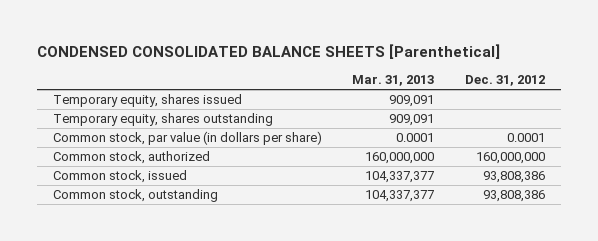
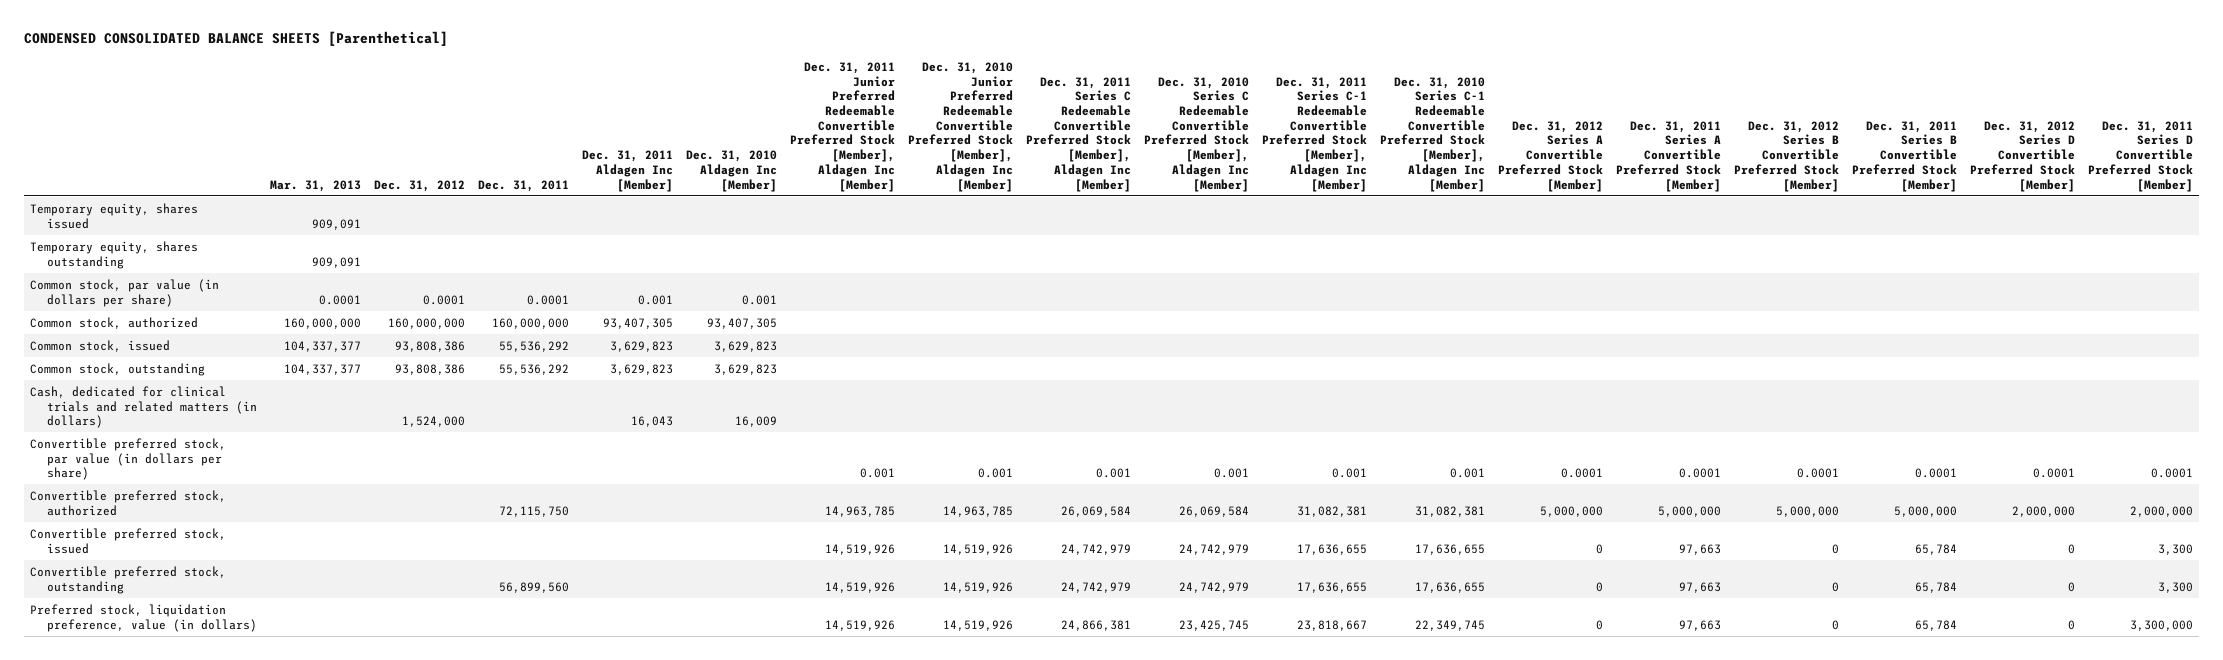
- | Mar. 31, 2013 | Dec. 31, 2012
+ | Mar. 31, 2013 | Dec. 31, 2012 | Dec. 31, 2011 | Dec. 31, 2011 Aldagen Inc [Member] | Dec. 31, 2010 Aldagen Inc [Member] | Dec. 31, 2011 Junior Preferred Redeemable Convertible Preferred Stock [Member], Aldagen Inc [Member] | Dec. 31, 2010 Junior Preferred Redeemable Convertible Preferred Stock [Member], Aldagen Inc [Member] | Dec. 31, 2011 Series C Redeemable Convertible Preferred Stock [Member], Aldagen Inc [Member] | Dec. 31, 2010 Series C Redeemable Convertible Preferred Stock [Member], Aldagen Inc [Member] | Dec. 31, 2011 Series C-1 Redeemable Convertible Preferred Stock [Member], Aldagen Inc [Member] | Dec. 31, 2010 Series C-1 Redeemable Convertible Preferred Stock [Member], Aldagen Inc [Member] | Dec. 31, 2012 Series A Convertible Preferred Stock [Member] | Dec. 31, 2011 Series A Convertible Preferred Stock [Member] | Dec. 31, 2012 Series B Convertible Preferred Stock [Member] | Dec. 31, 2011 Series B Convertible Preferred Stock [Member] | Dec. 31, 2012 Series D Convertible Preferred Stock [Member] | Dec. 31, 2011 Series D Convertible Preferred Stock [Member]
+ Cash, dedicated for clinical trials and related matters (in dollars) | | 1,524,000 | | 16,043 | 16,009 | | | | | | | | | | | |
+ Convertible preferred stock, par value (in dollars per share) | | | | | | 0.001 | 0.001 | 0.001 | 0.001 | 0.001 | 0.001 | 0.0001 | 0.0001 | 0.0001 | 0.0001 | 0.0001 | 0.0001
+ Convertible preferred stock, authorized | | | 72,115,750 | | | 14,963,785 | 14,963,785 | 26,069,584 | 26,069,584 | 31,082,381 | 31,082,381 | 5,000,000 | 5,000,000 | 5,000,000 | 5,000,000 | 2,000,000 | 2,000,000
+ Convertible preferred stock, issued | | | | | | 14,519,926 | 14,519,926 | 24,742,979 | 24,742,979 | 17,636,655 | 17,636,655 | 0 | 97,663 | 0 | 65,784 | 0 | 3,300
+ Convertible preferred stock, outstanding | | | 56,899,560 | | | 14,519,926 | 14,519,926 | 24,742,979 | 24,742,979 | 17,636,655 | 17,636,655 | 0 | 97,663 | 0 | 65,784 | 0 | 3,300
+ Preferred stock, liquidation preference, value (in dollars) | | | | | | 14,519,926 | 14,519,926 | 24,866,381 | 23,425,745 | 23,818,667 | 22,349,745 | 0 | 97,663 | 0 | 65,784 | 0 | 3,300,000

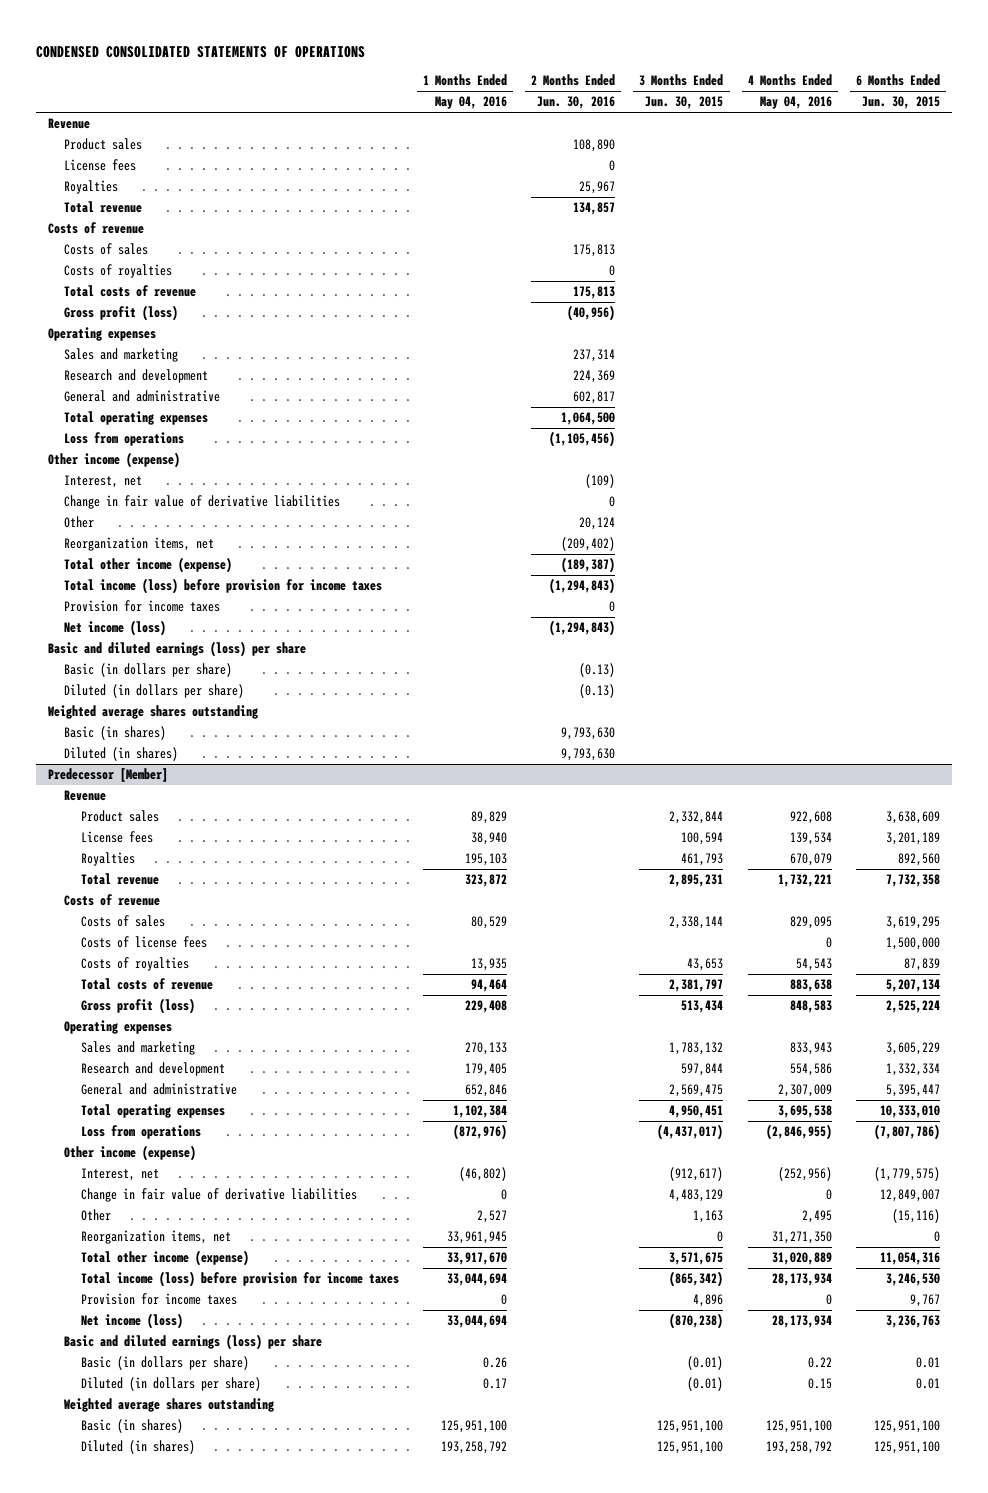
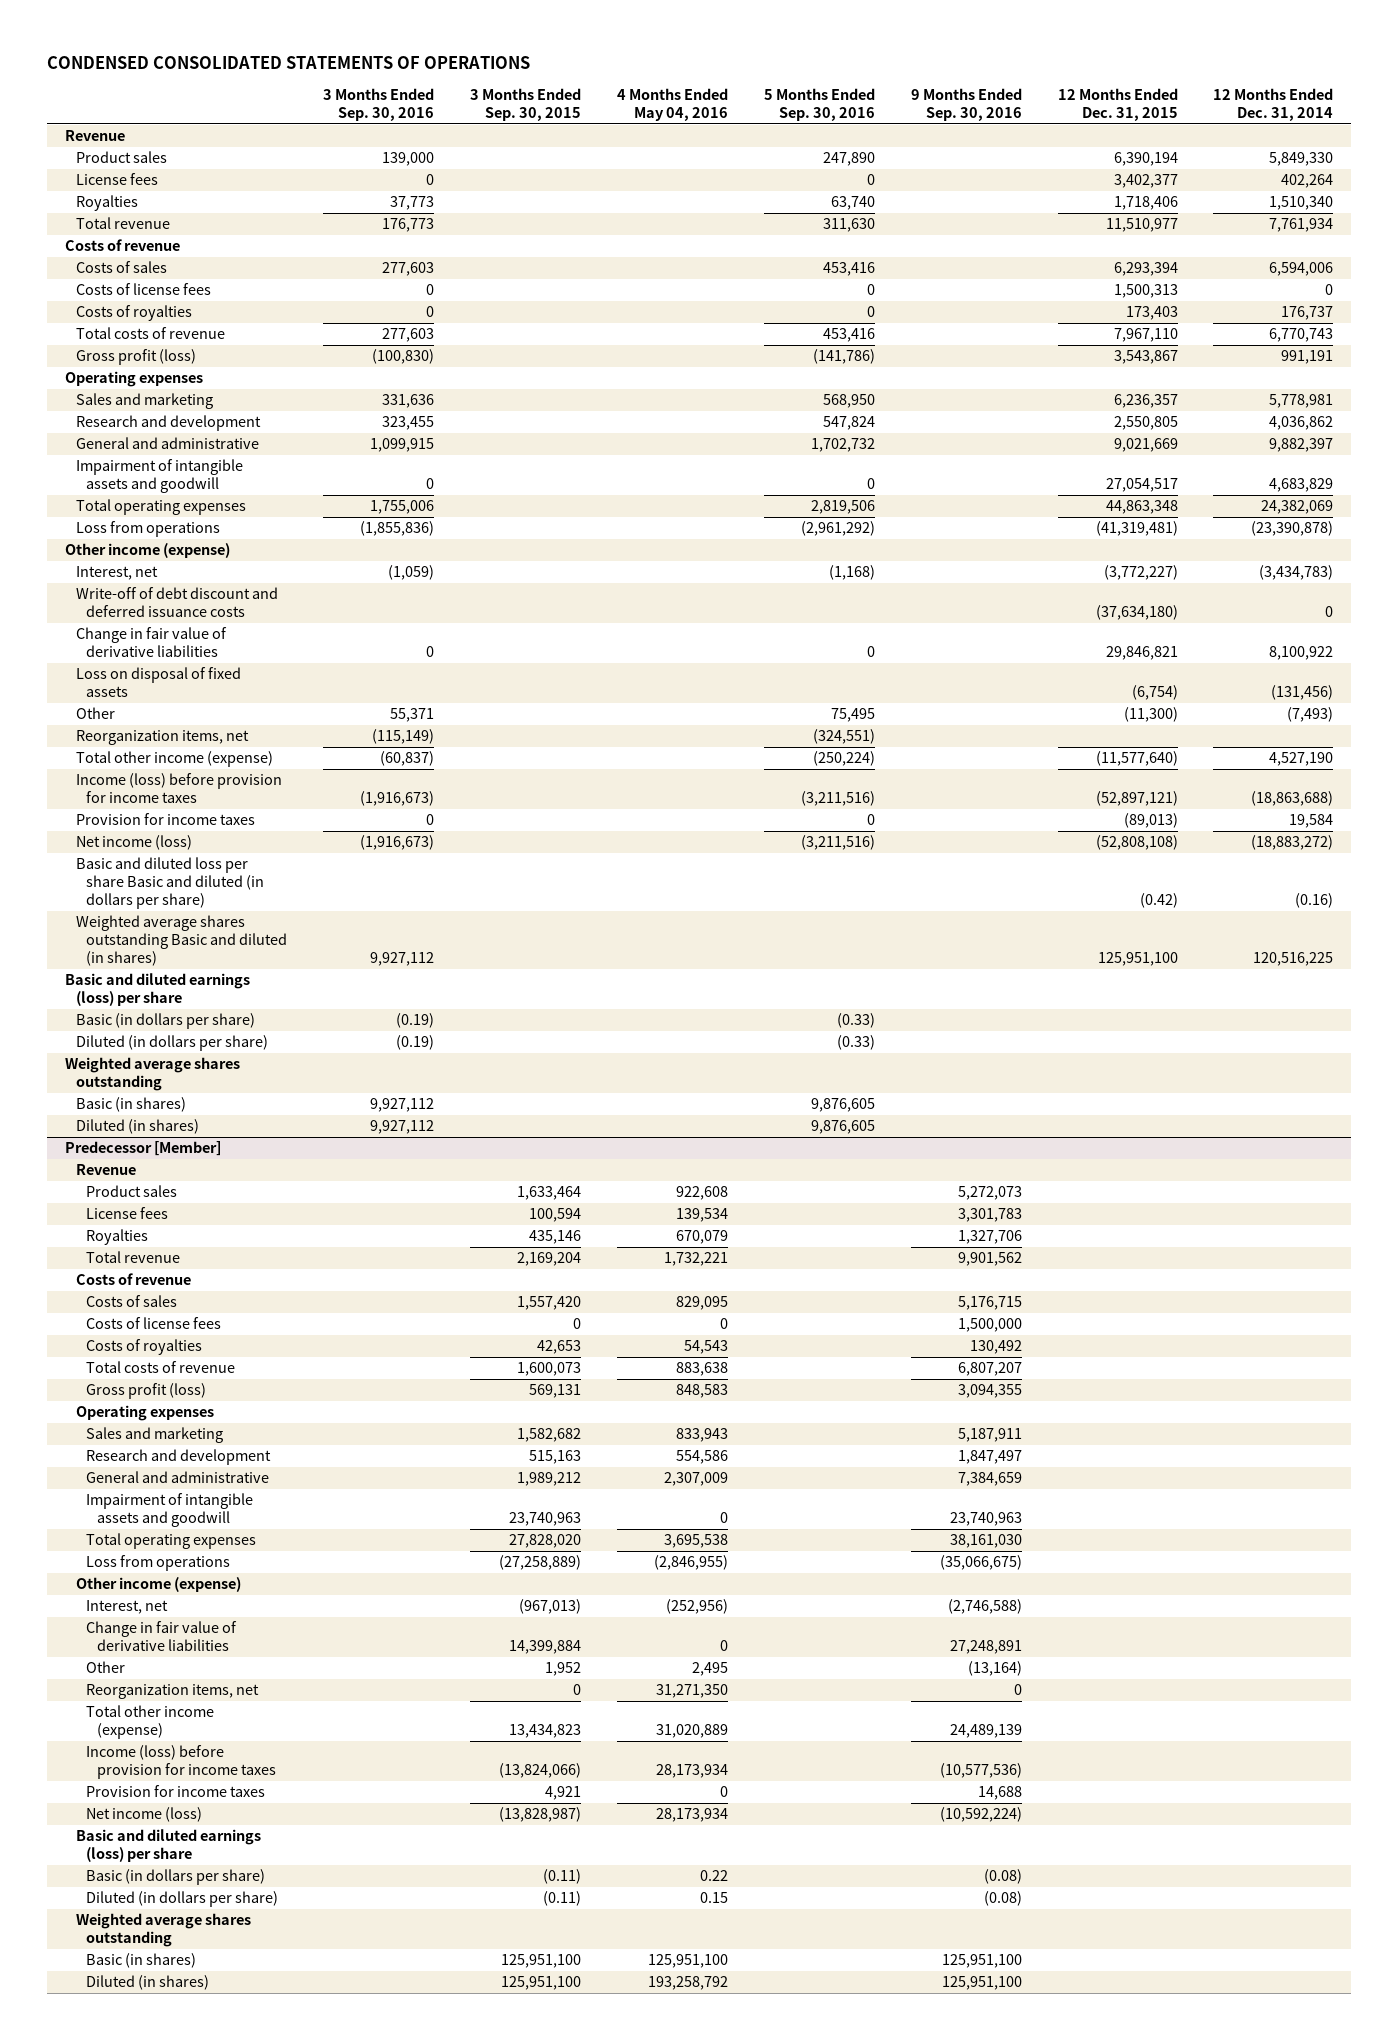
- | 1 Months Ended May 04, 2016 | 2 Months Ended Jun. 30, 2016 | 3 Months Ended Jun. 30, 2015 | 4 Months Ended May 04, 2016 | 6 Months Ended Jun. 30, 2015
+ | 3 Months Ended Sep. 30, 2016 | 3 Months Ended Sep. 30, 2015 | 4 Months Ended May 04, 2016 | 5 Months Ended Sep. 30, 2016 | 9 Months Ended Sep. 30, 2016 | 12 Months Ended Dec. 31, 2015 | 12 Months Ended Dec. 31, 2014
+ Costs of license fees | 0 | | | 0 | | 1,500,313 | 0
+ Impairment of intangible assets and goodwill | 0 | | | 0 | | 27,054,517 | 4,683,829
+ Write-off of debt discount and deferred issuance costs | | | | | | (37,634,180) | 0
+ Loss on disposal of fixed assets | | | | | | (6,754) | (131,456)
- Total income (loss) before provision for income taxes | | (1,294,843) | | |
+ Income (loss) before provision for income taxes | (1,916,673) | | | (3,211,516) | | (52,897,121) | (18,863,688)
+ Basic and diluted loss per share Basic and diluted (in dollars per share) | | | | | | (0.42) | (0.16)
+ Weighted average shares outstanding Basic and diluted (in shares) | 9,927,112 | | | | | 125,951,100 | 120,516,225
@ Predecessor [Member]
+ Impairment of intangible assets and goodwill | | 23,740,963 | 0 | | 23,740,963 | |
- Total income (loss) before provision for income taxes | 33,044,694 | | (865,342) | 28,173,934 | 3,246,530
+ Income (loss) before provision for income taxes | | (13,824,066) | 28,173,934 | | (10,577,536) | |

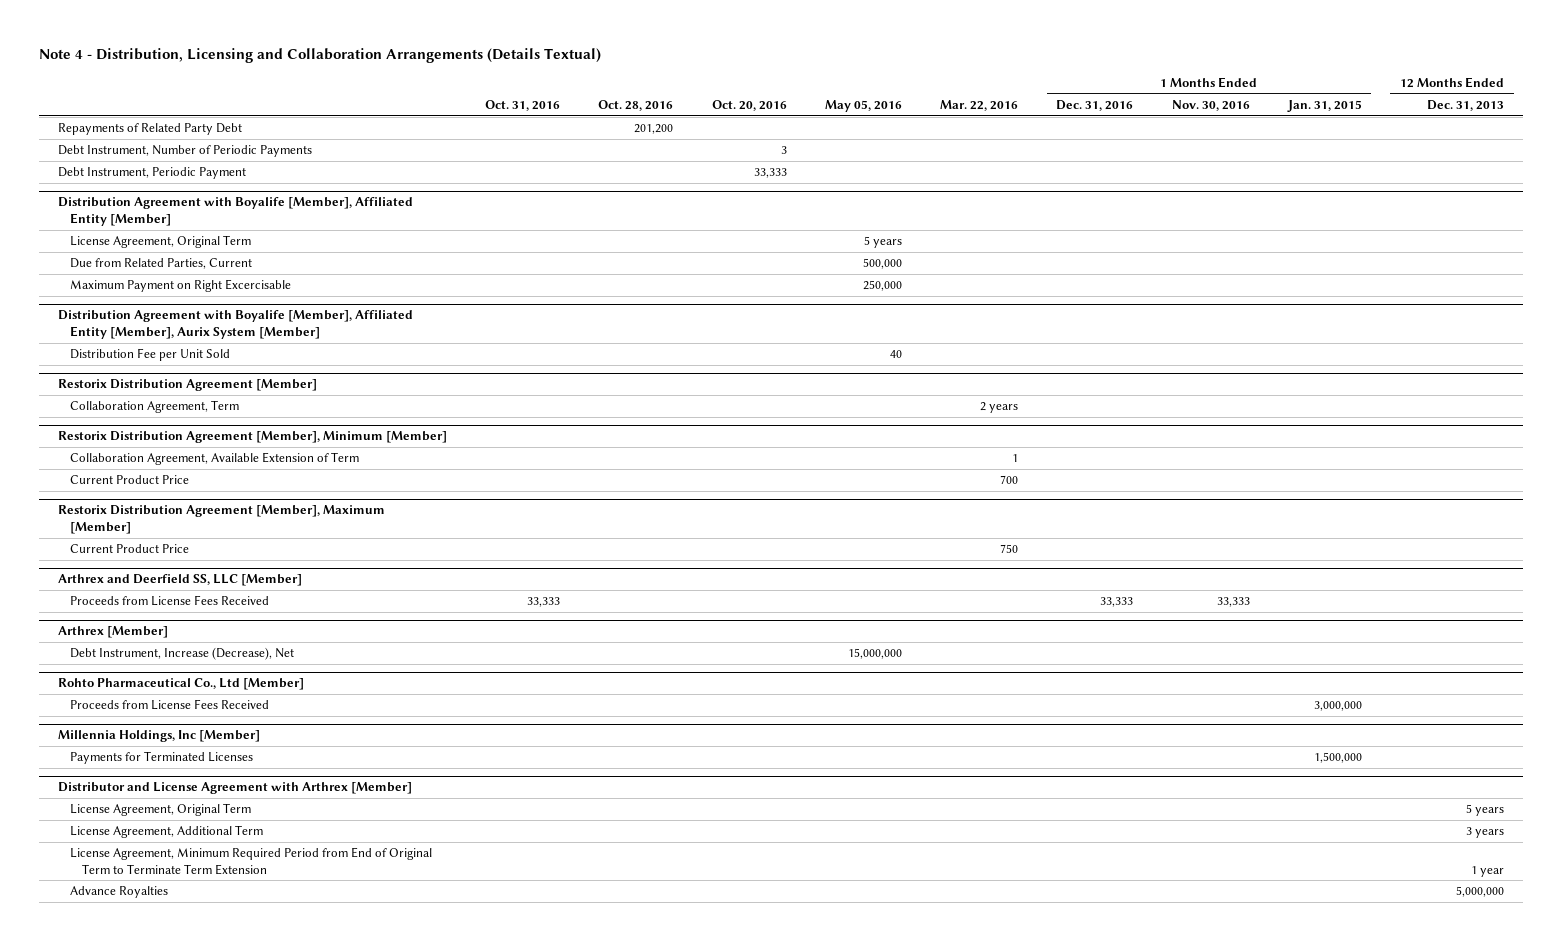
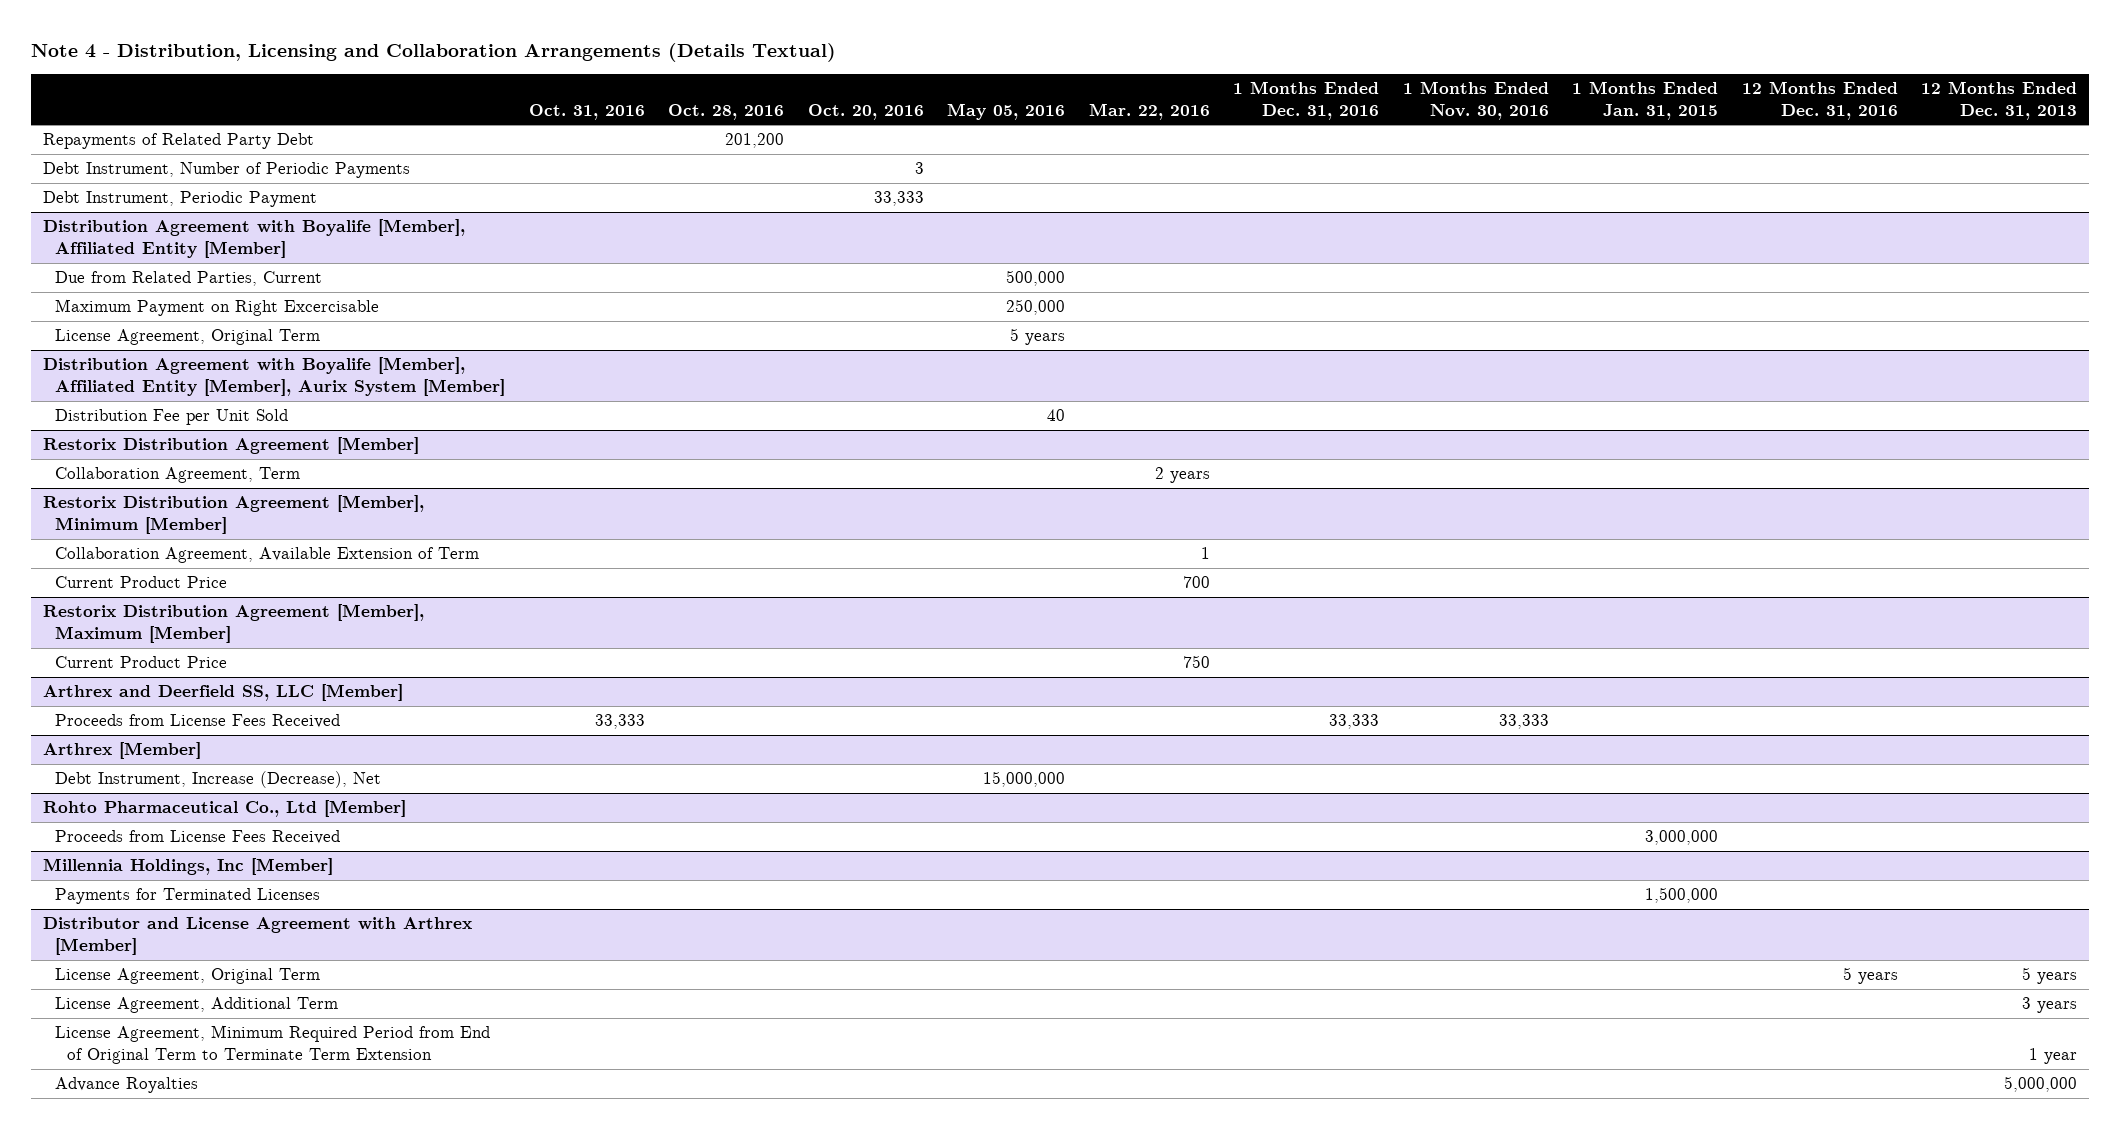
- | Oct. 31, 2016 | Oct. 28, 2016 | Oct. 20, 2016 | May 05, 2016 | Mar. 22, 2016 | 1 Months Ended Dec. 31, 2016 | 1 Months Ended Nov. 30, 2016 | 1 Months Ended Jan. 31, 2015 | 12 Months Ended Dec. 31, 2013
+ | Oct. 31, 2016 | Oct. 28, 2016 | Oct. 20, 2016 | May 05, 2016 | Mar. 22, 2016 | 1 Months Ended Dec. 31, 2016 | 1 Months Ended Nov. 30, 2016 | 1 Months Ended Jan. 31, 2015 | 12 Months Ended Dec. 31, 2016 | 12 Months Ended Dec. 31, 2013
@ Distribution Agreement with Boyalife [Member], Affiliated Entity [Member]
moved down: License Agreement, Original Term | | | | 5 years | | | | | |

